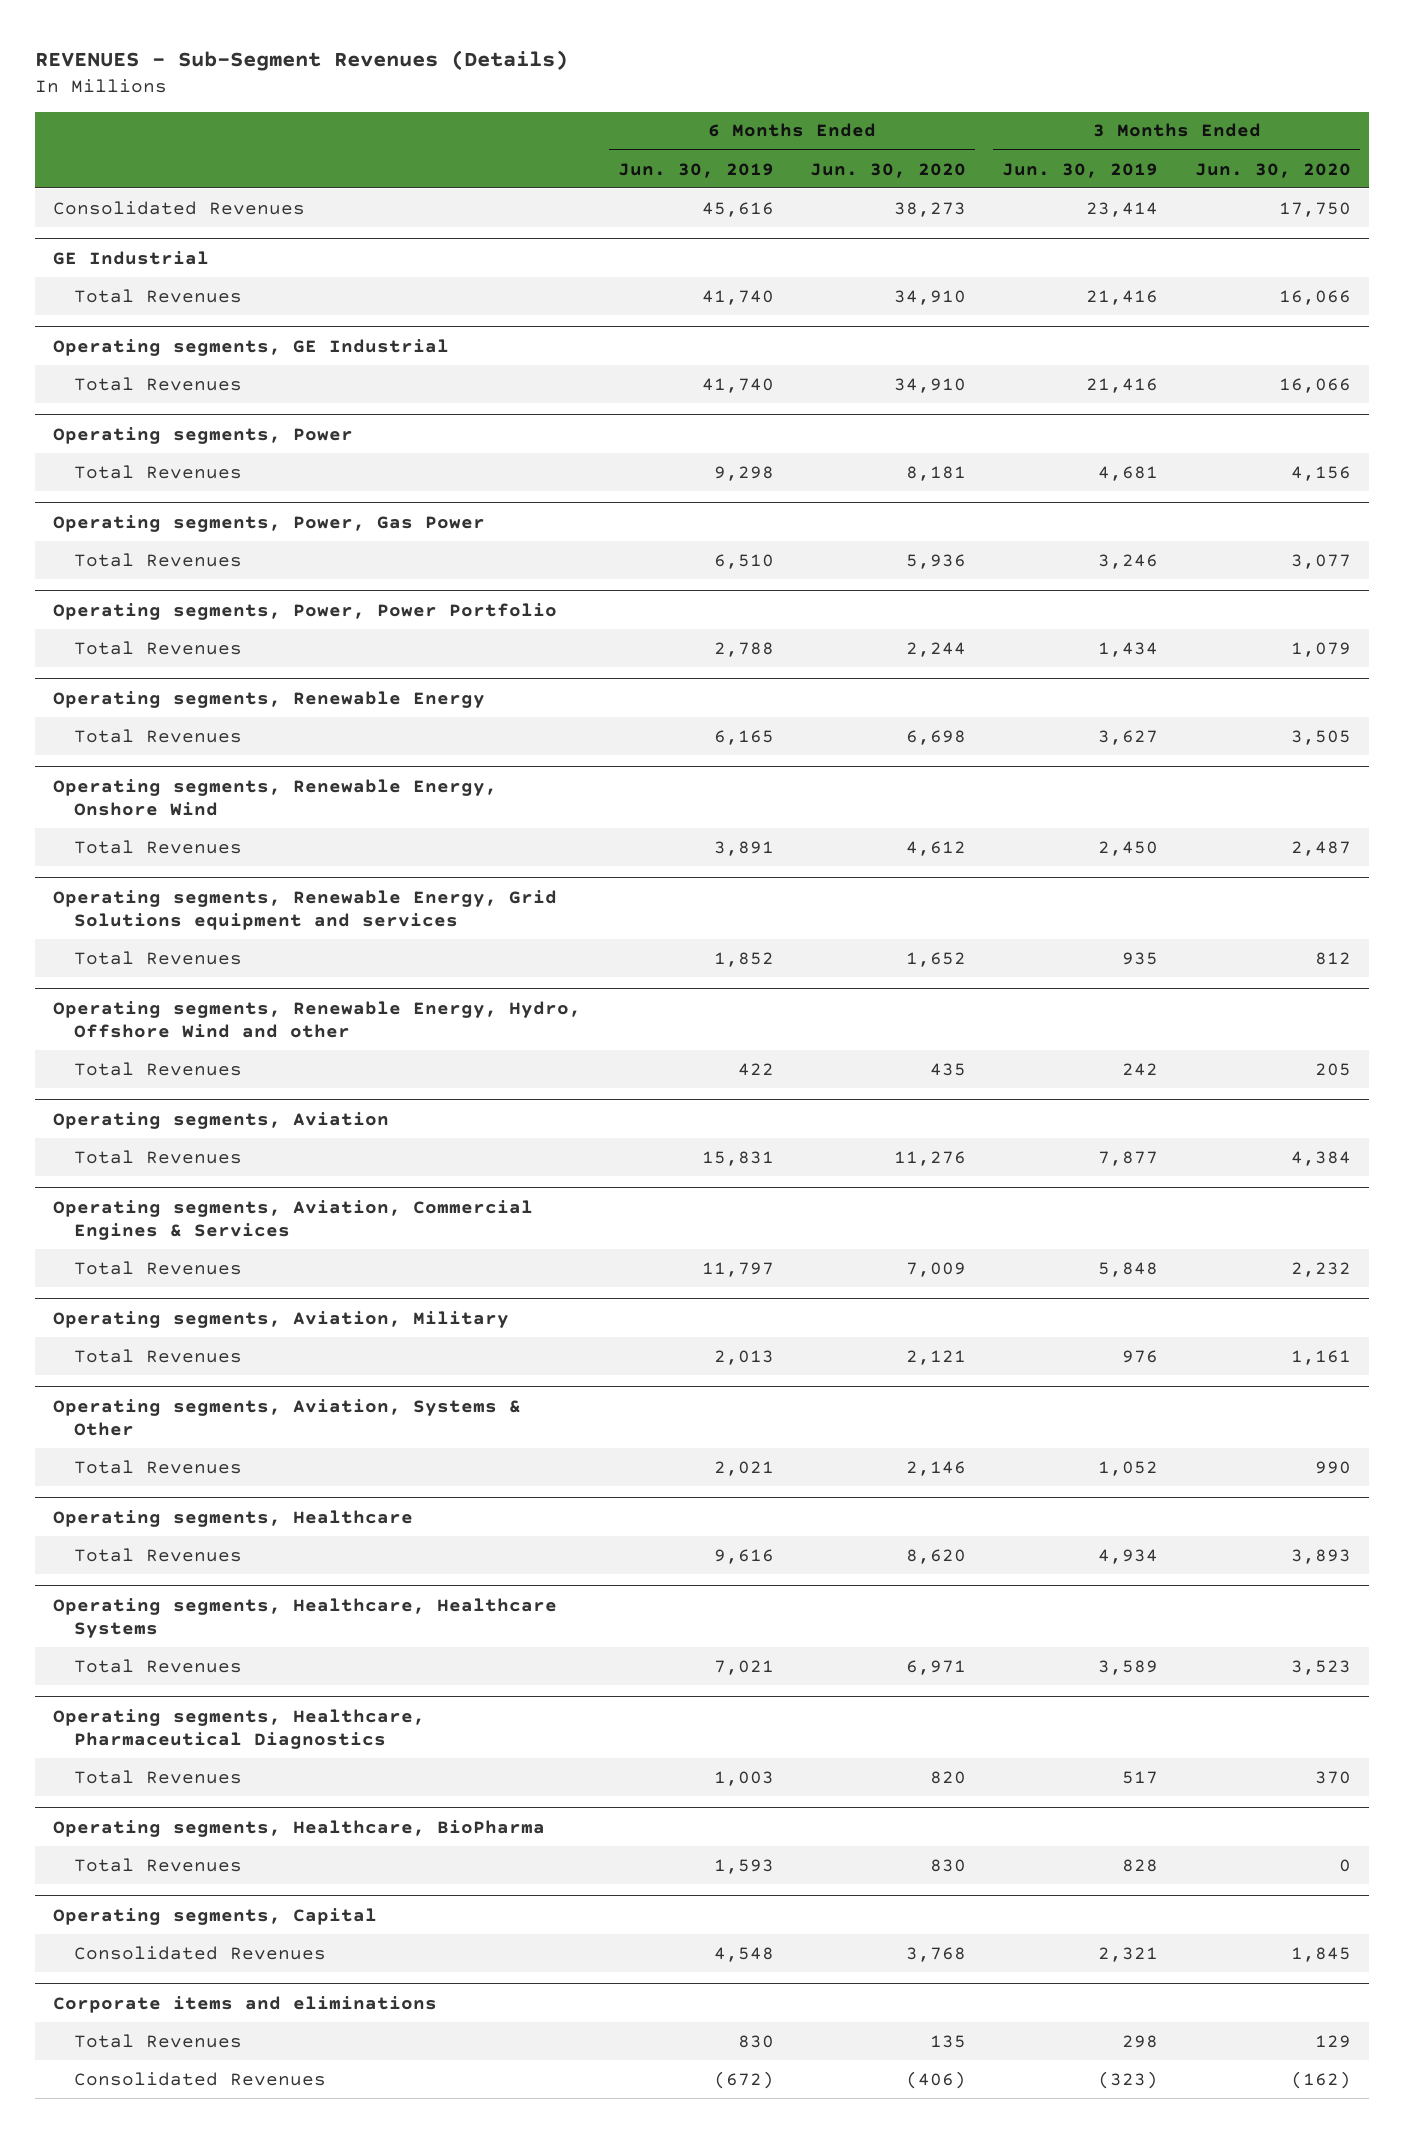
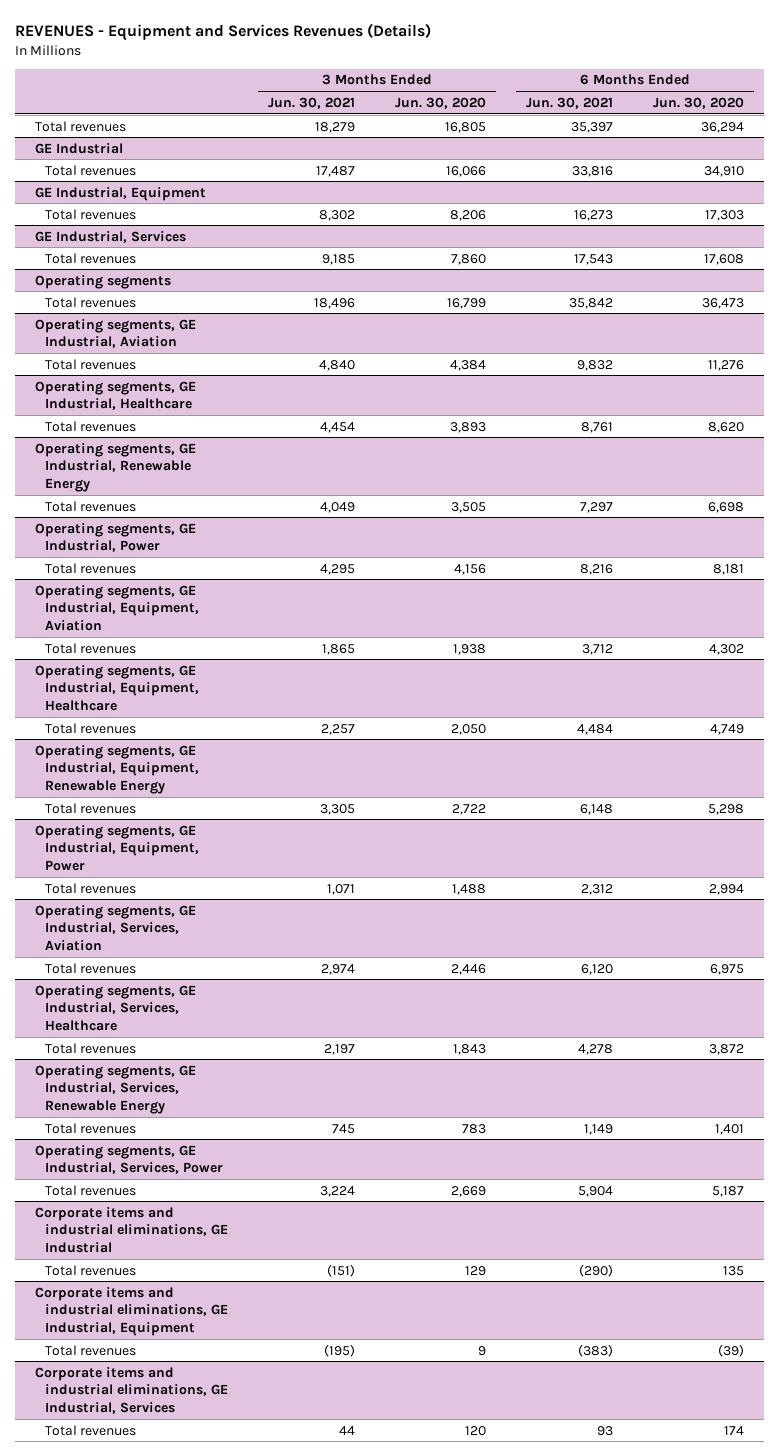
- REVENUES - Sub-Segment Revenues (Details)
+ REVENUES - Equipment and Services Revenues (Details)
- | 6 Months Ended Jun. 30, 2019 | 6 Months Ended Jun. 30, 2020 | 3 Months Ended Jun. 30, 2019 | 3 Months Ended Jun. 30, 2020
+ | 3 Months Ended Jun. 30, 2021 | 3 Months Ended Jun. 30, 2020 | 6 Months Ended Jun. 30, 2021 | 6 Months Ended Jun. 30, 2020
- Consolidated Revenues | 45,616 | 38,273 | 23,414 | 17,750
+ Total revenues | 18,279 | 16,805 | 35,397 | 36,294
@ GE Industrial
- Total Revenues | 41,740 | 34,910 | 21,416 | 16,066
- Operating segments, GE Industrial
- Total Revenues | 41,740 | 34,910 | 21,416 | 16,066
- Operating segments, Power
- Total Revenues | 9,298 | 8,181 | 4,681 | 4,156
- Operating segments, Power, Gas Power
- Total Revenues | 6,510 | 5,936 | 3,246 | 3,077
- Operating segments, Power, Power Portfolio
- Total Revenues | 2,788 | 2,244 | 1,434 | 1,079
- Operating segments, Renewable Energy
- Total Revenues | 6,165 | 6,698 | 3,627 | 3,505
- Operating segments, Renewable Energy, Onshore Wind
- Total Revenues | 3,891 | 4,612 | 2,450 | 2,487
- Operating segments, Renewable Energy, Grid Solutions equipment and services
- Total Revenues | 1,852 | 1,652 | 935 | 812
- Operating segments, Renewable Energy, Hydro, Offshore Wind and other
- Total Revenues | 422 | 435 | 242 | 205
- Operating segments, Aviation
- Total Revenues | 15,831 | 11,276 | 7,877 | 4,384
- Operating segments, Aviation, Commercial Engines & Services
- Total Revenues | 11,797 | 7,009 | 5,848 | 2,232
- Operating segments, Aviation, Military
- Total Revenues | 2,013 | 2,121 | 976 | 1,161
- Operating segments, Aviation, Systems & Other
- Total Revenues | 2,021 | 2,146 | 1,052 | 990
- Operating segments, Healthcare
- Total Revenues | 9,616 | 8,620 | 4,934 | 3,893
- Operating segments, Healthcare, Healthcare Systems
- Total Revenues | 7,021 | 6,971 | 3,589 | 3,523
- Operating segments, Healthcare, Pharmaceutical Diagnostics
- Total Revenues | 1,003 | 820 | 517 | 370
- Operating segments, Healthcare, BioPharma
- Total Revenues | 1,593 | 830 | 828 | 0
- Operating segments, Capital
- Consolidated Revenues | 4,548 | 3,768 | 2,321 | 1,845
- Corporate items and eliminations
- Total Revenues | 830 | 135 | 298 | 129
- Consolidated Revenues | (672) | (406) | (323) | (162)
@ GE Industrial
+ Total revenues | 17,487 | 16,066 | 33,816 | 34,910
+ GE Industrial, Equipment
+ Total revenues | 8,302 | 8,206 | 16,273 | 17,303
+ GE Industrial, Services
+ Total revenues | 9,185 | 7,860 | 17,543 | 17,608
+ Operating segments
+ Total revenues | 18,496 | 16,799 | 35,842 | 36,473
+ Operating segments, GE Industrial, Aviation
+ Total revenues | 4,840 | 4,384 | 9,832 | 11,276
+ Operating segments, GE Industrial, Healthcare
+ Total revenues | 4,454 | 3,893 | 8,761 | 8,620
+ Operating segments, GE Industrial, Renewable Energy
+ Total revenues | 4,049 | 3,505 | 7,297 | 6,698
+ Operating segments, GE Industrial, Power
+ Total revenues | 4,295 | 4,156 | 8,216 | 8,181
+ Operating segments, GE Industrial, Equipment, Aviation
+ Total revenues | 1,865 | 1,938 | 3,712 | 4,302
+ Operating segments, GE Industrial, Equipment, Healthcare
+ Total revenues | 2,257 | 2,050 | 4,484 | 4,749
+ Operating segments, GE Industrial, Equipment, Renewable Energy
+ Total revenues | 3,305 | 2,722 | 6,148 | 5,298
+ Operating segments, GE Industrial, Equipment, Power
+ Total revenues | 1,071 | 1,488 | 2,312 | 2,994
+ Operating segments, GE Industrial, Services, Aviation
+ Total revenues | 2,974 | 2,446 | 6,120 | 6,975
+ Operating segments, GE Industrial, Services, Healthcare
+ Total revenues | 2,197 | 1,843 | 4,278 | 3,872
+ Operating segments, GE Industrial, Services, Renewable Energy
+ Total revenues | 745 | 783 | 1,149 | 1,401
+ Operating segments, GE Industrial, Services, Power
+ Total revenues | 3,224 | 2,669 | 5,904 | 5,187
+ Corporate items and industrial eliminations, GE Industrial
+ Total revenues | (151) | 129 | (290) | 135
+ Corporate items and industrial eliminations, GE Industrial, Equipment
+ Total revenues | (195) | 9 | (383) | (39)
+ Corporate items and industrial eliminations, GE Industrial, Services
+ Total revenues | 44 | 120 | 93 | 174

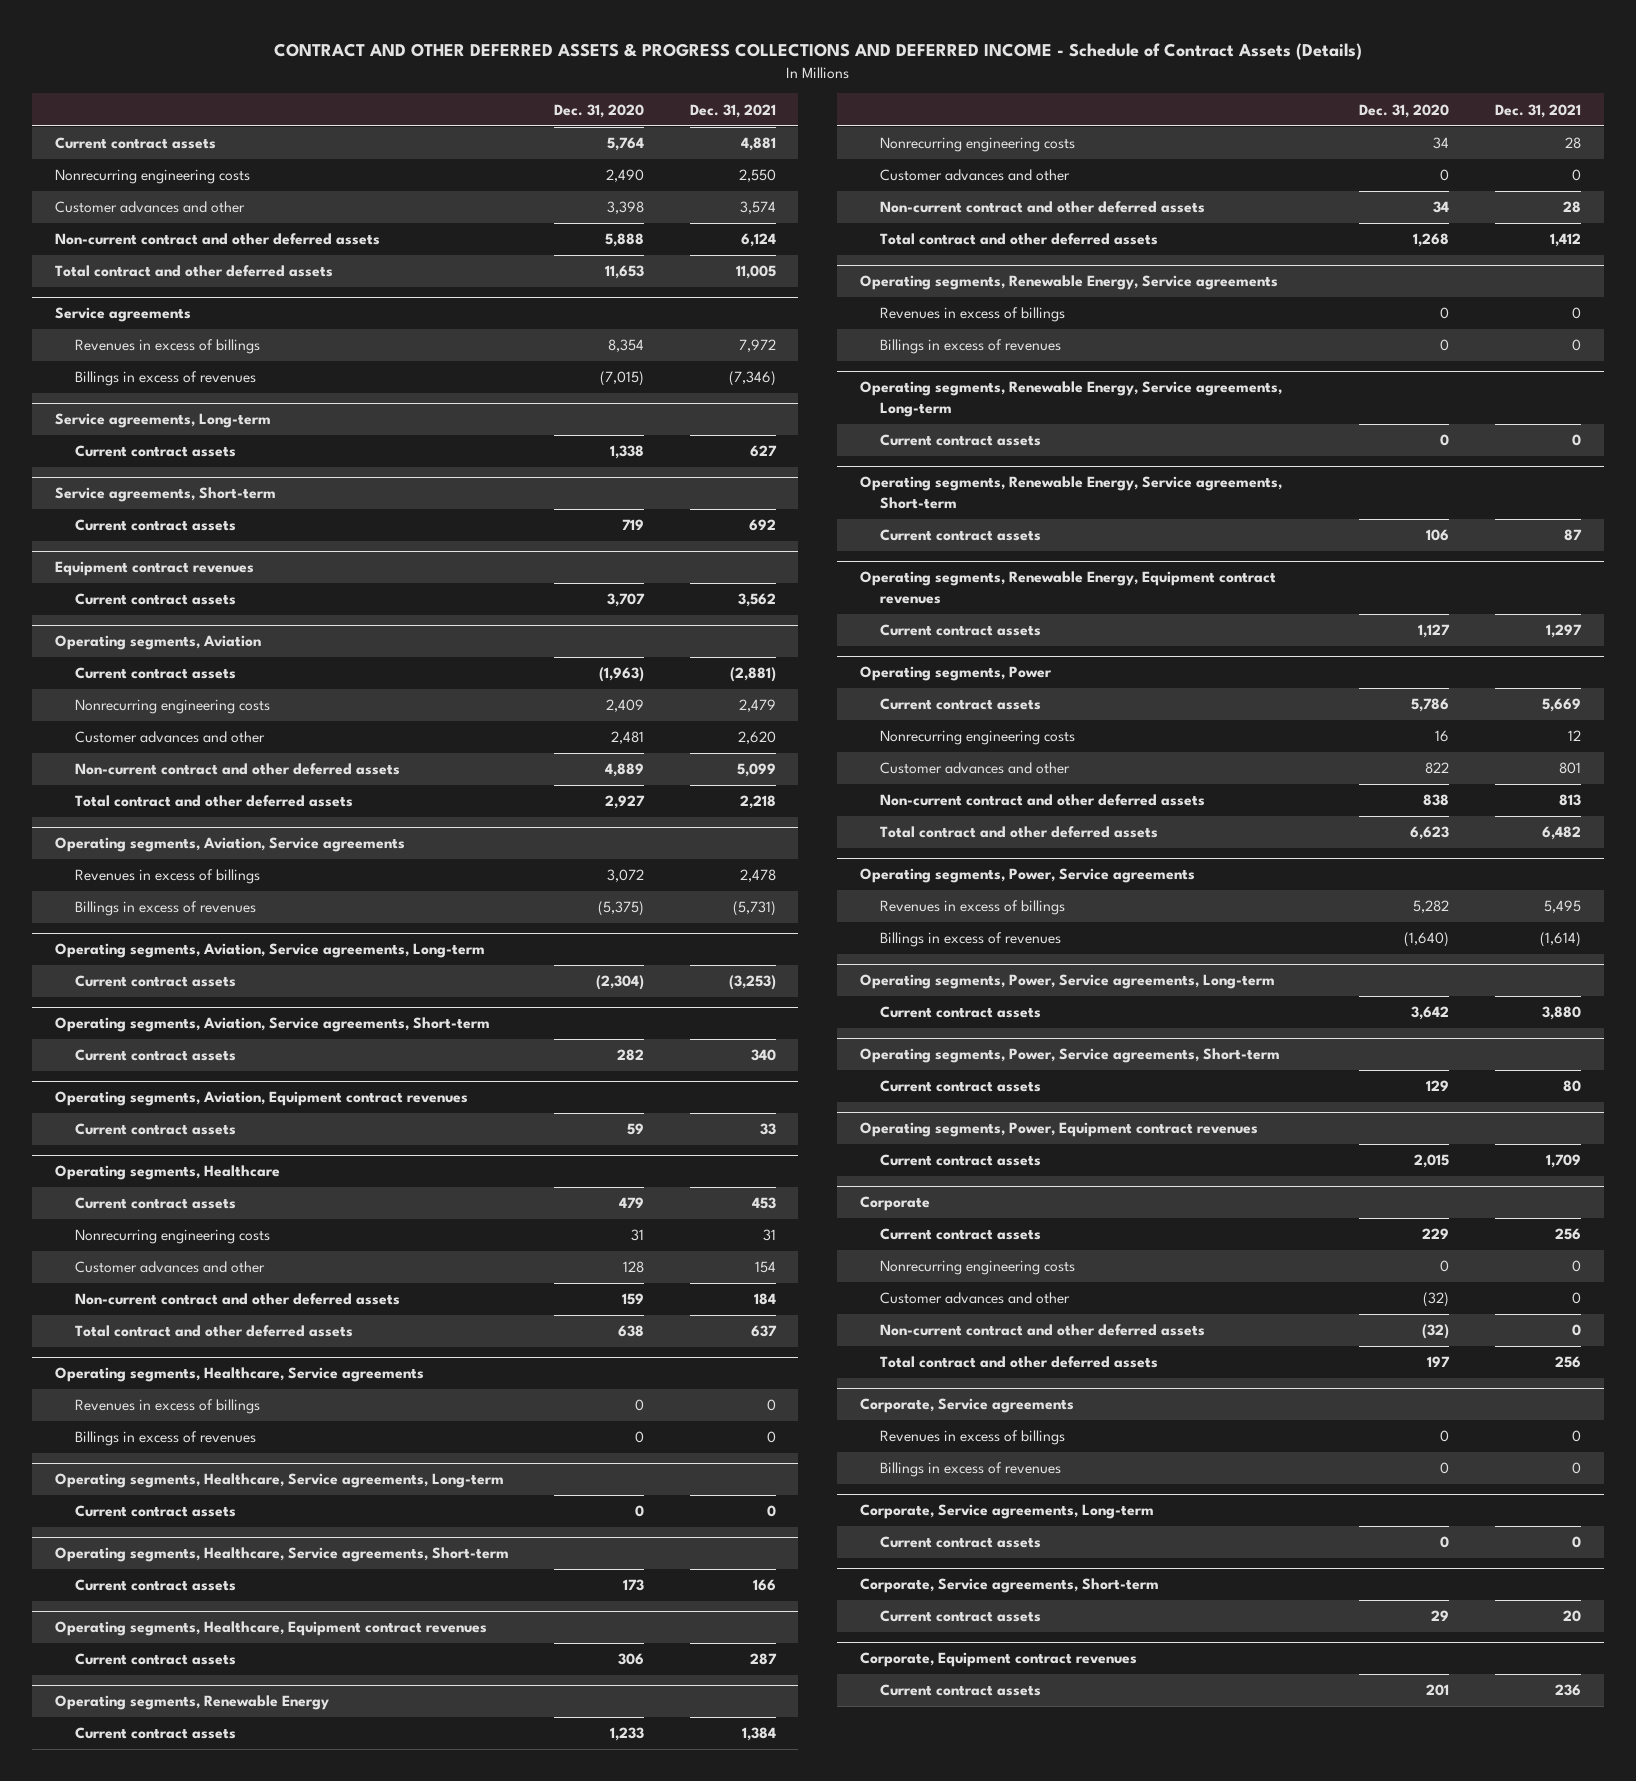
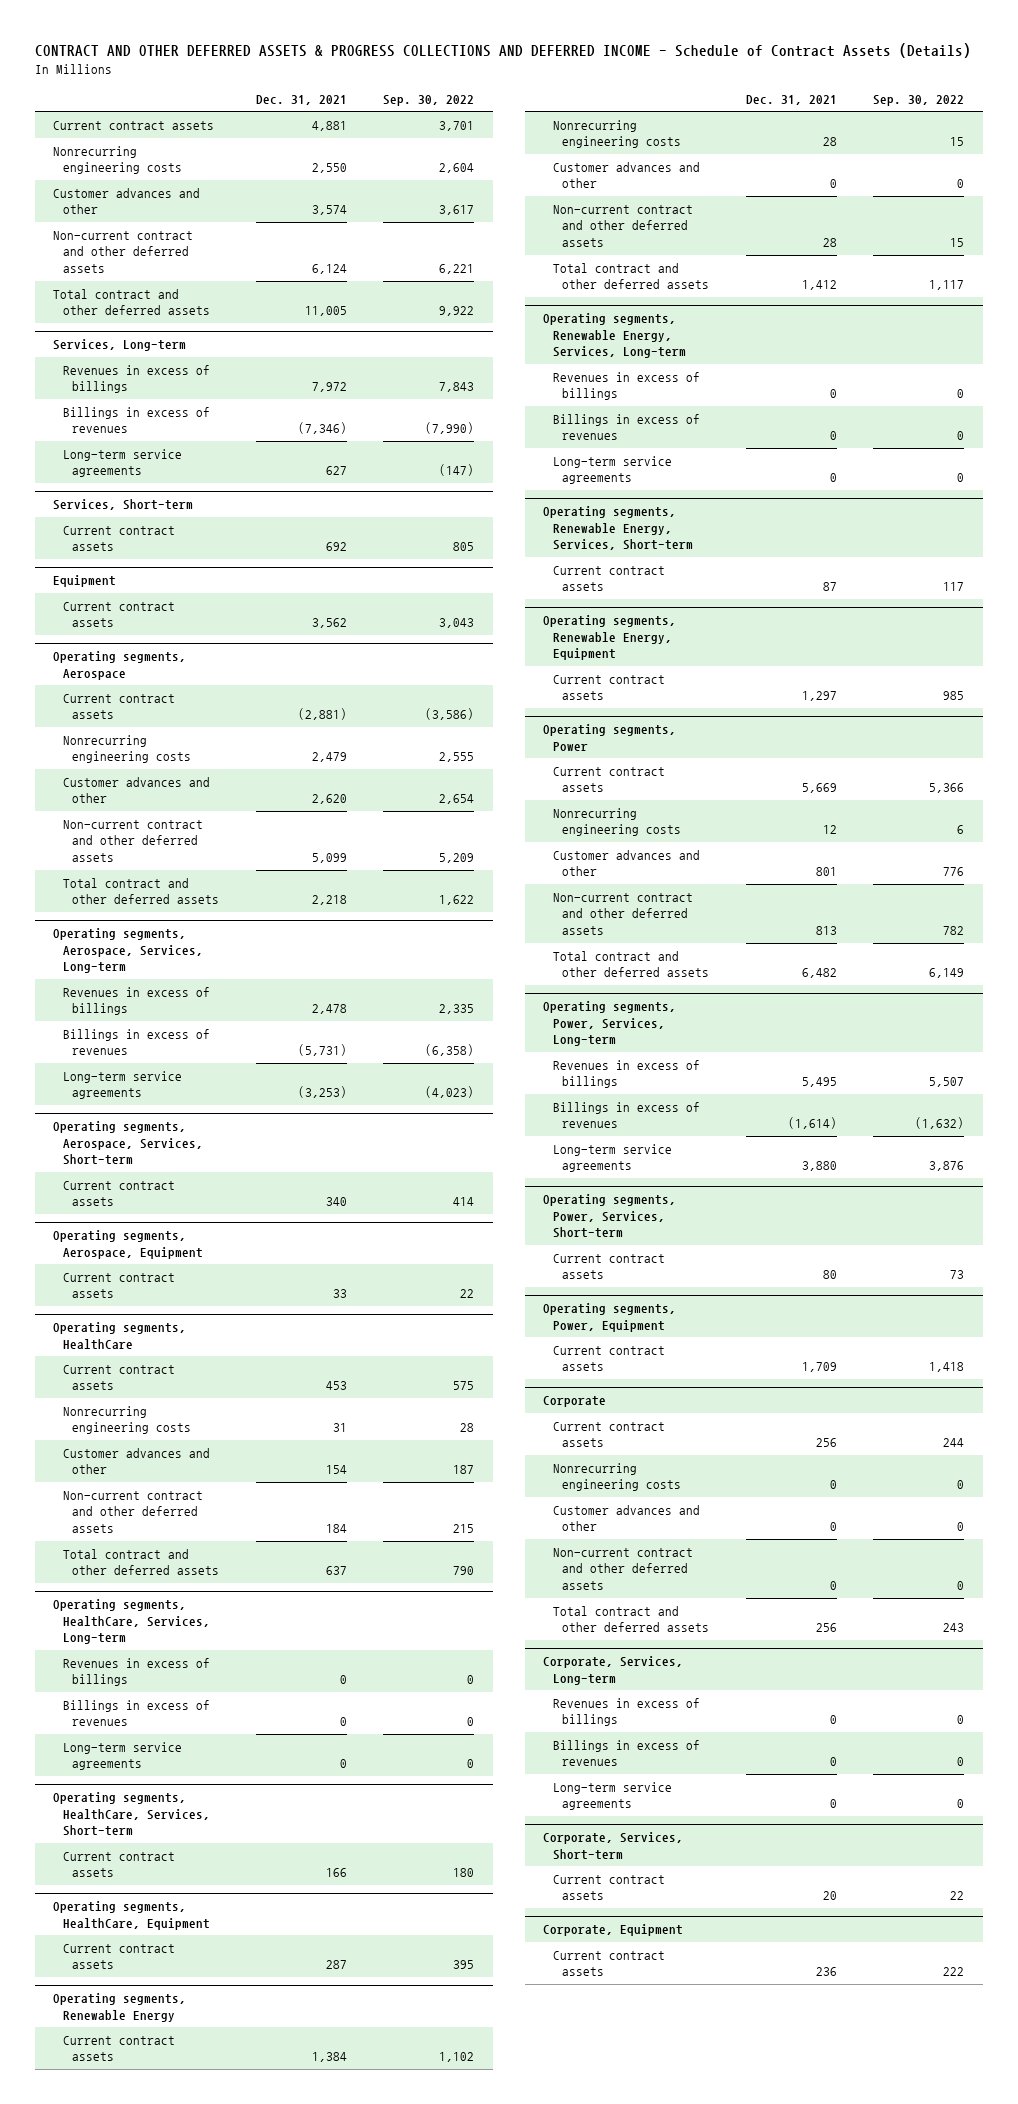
- | Dec. 31, 2020 | Dec. 31, 2021
+ | Dec. 31, 2021 | Sep. 30, 2022
- Service agreements
+ Services, Long-term
- Service agreements, Long-term
- Current contract assets | 1,338 | 627
- Service agreements, Short-term
+ Long-term service agreements | 627 | (147)
+ Services, Short-term
- Equipment contract revenues
+ Equipment
- Operating segments, Aviation
+ Operating segments, Aerospace
- Operating segments, Aviation, Service agreements
+ Operating segments, Aerospace, Services, Long-term
- Operating segments, Aviation, Service agreements, Long-term
- Current contract assets | (2,304) | (3,253)
- Operating segments, Aviation, Service agreements, Short-term
+ Long-term service agreements | (3,253) | (4,023)
+ Operating segments, Aerospace, Services, Short-term
- Operating segments, Aviation, Equipment contract revenues
+ Operating segments, Aerospace, Equipment
- Operating segments, Healthcare
+ Operating segments, HealthCare
- Operating segments, Healthcare, Service agreements
+ Operating segments, HealthCare, Services, Long-term
- Operating segments, Healthcare, Service agreements, Long-term
- Current contract assets | 0 | 0
- Operating segments, Healthcare, Service agreements, Short-term
+ Long-term service agreements | 0 | 0
+ Operating segments, HealthCare, Services, Short-term
- Operating segments, Healthcare, Equipment contract revenues
+ Operating segments, HealthCare, Equipment
- Operating segments, Renewable Energy, Service agreements
+ Operating segments, Renewable Energy, Services, Long-term
- Operating segments, Renewable Energy, Service agreements, Long-term
- Current contract assets | 0 | 0
- Operating segments, Renewable Energy, Service agreements, Short-term
+ Long-term service agreements | 0 | 0
+ Operating segments, Renewable Energy, Services, Short-term
- Operating segments, Renewable Energy, Equipment contract revenues
+ Operating segments, Renewable Energy, Equipment
- Operating segments, Power, Service agreements
+ Operating segments, Power, Services, Long-term
- Operating segments, Power, Service agreements, Long-term
- Current contract assets | 3,642 | 3,880
- Operating segments, Power, Service agreements, Short-term
+ Long-term service agreements | 3,880 | 3,876
+ Operating segments, Power, Services, Short-term
- Operating segments, Power, Equipment contract revenues
+ Operating segments, Power, Equipment
- Corporate, Service agreements
+ Corporate, Services, Long-term
- Corporate, Service agreements, Long-term
- Current contract assets | 0 | 0
- Corporate, Service agreements, Short-term
+ Long-term service agreements | 0 | 0
+ Corporate, Services, Short-term
- Corporate, Equipment contract revenues
+ Corporate, Equipment

